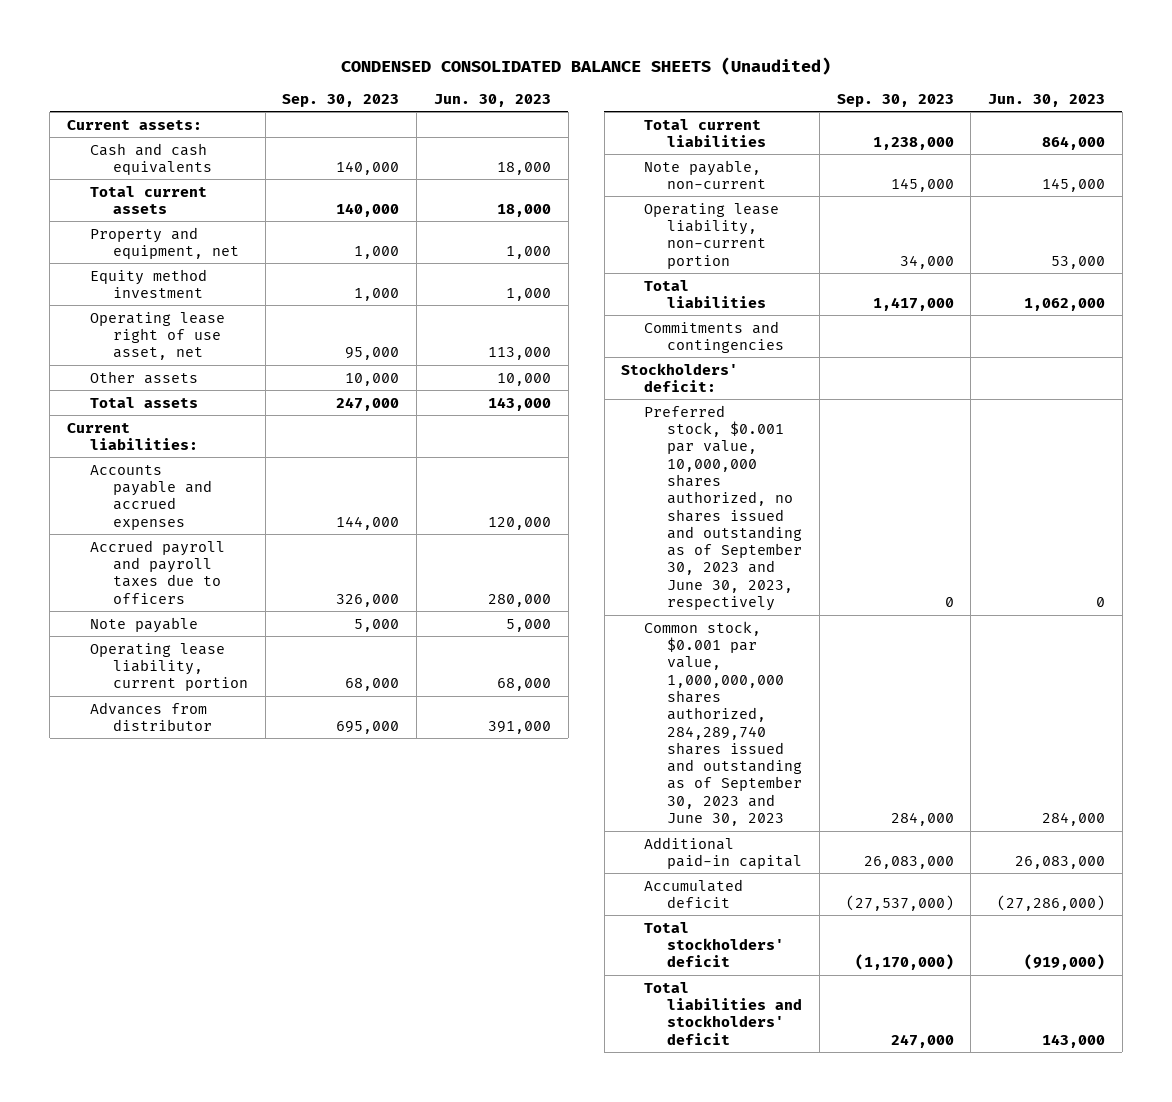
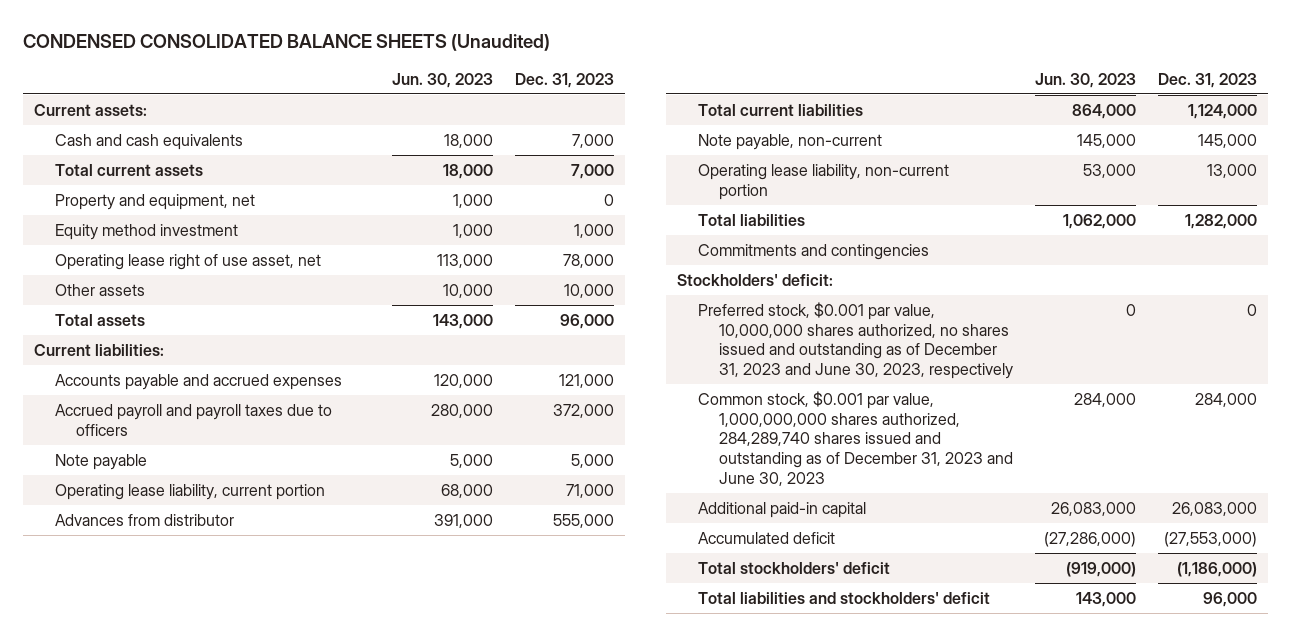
- | Sep. 30, 2023 | Jun. 30, 2023
+ | Jun. 30, 2023 | Dec. 31, 2023
- Preferred stock, $0.001 par value, 10,000,000 shares authorized, no shares issued and outstanding as of September 30, 2023 and June 30, 2023, respectively | 0 | 0
- Common stock, $0.001 par value, 1,000,000,000 shares authorized, 284,289,740 shares issued and outstanding as of September 30, 2023 and June 30, 2023 | 284,000 | 284,000
+ Preferred stock, $0.001 par value, 10,000,000 shares authorized, no shares issued and outstanding as of December 31, 2023 and June 30, 2023, respectively | 0 | 0
+ Common stock, $0.001 par value, 1,000,000,000 shares authorized, 284,289,740 shares issued and outstanding as of December 31, 2023 and June 30, 2023 | 284,000 | 284,000

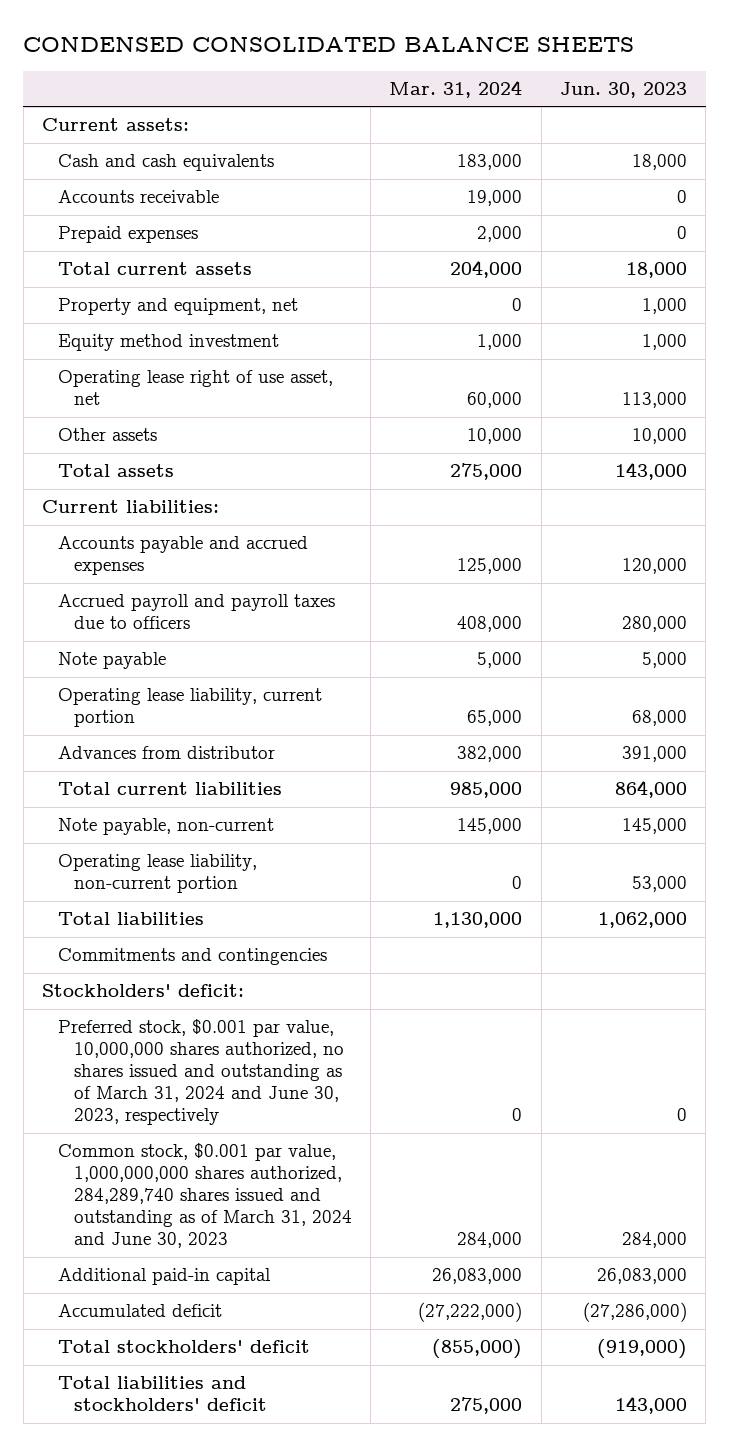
- CONDENSED CONSOLIDATED BALANCE SHEETS (Unaudited)
+ CONDENSED CONSOLIDATED BALANCE SHEETS
- | Jun. 30, 2023 | Dec. 31, 2023
+ | Mar. 31, 2024 | Jun. 30, 2023
+ Accounts receivable | 19,000 | 0
+ Prepaid expenses | 2,000 | 0
- Preferred stock, $0.001 par value, 10,000,000 shares authorized, no shares issued and outstanding as of December 31, 2023 and June 30, 2023, respectively | 0 | 0
- Common stock, $0.001 par value, 1,000,000,000 shares authorized, 284,289,740 shares issued and outstanding as of December 31, 2023 and June 30, 2023 | 284,000 | 284,000
+ Preferred stock, $0.001 par value, 10,000,000 shares authorized, no shares issued and outstanding as of March 31, 2024 and June 30, 2023, respectively | 0 | 0
+ Common stock, $0.001 par value, 1,000,000,000 shares authorized, 284,289,740 shares issued and outstanding as of March 31, 2024 and June 30, 2023 | 284,000 | 284,000

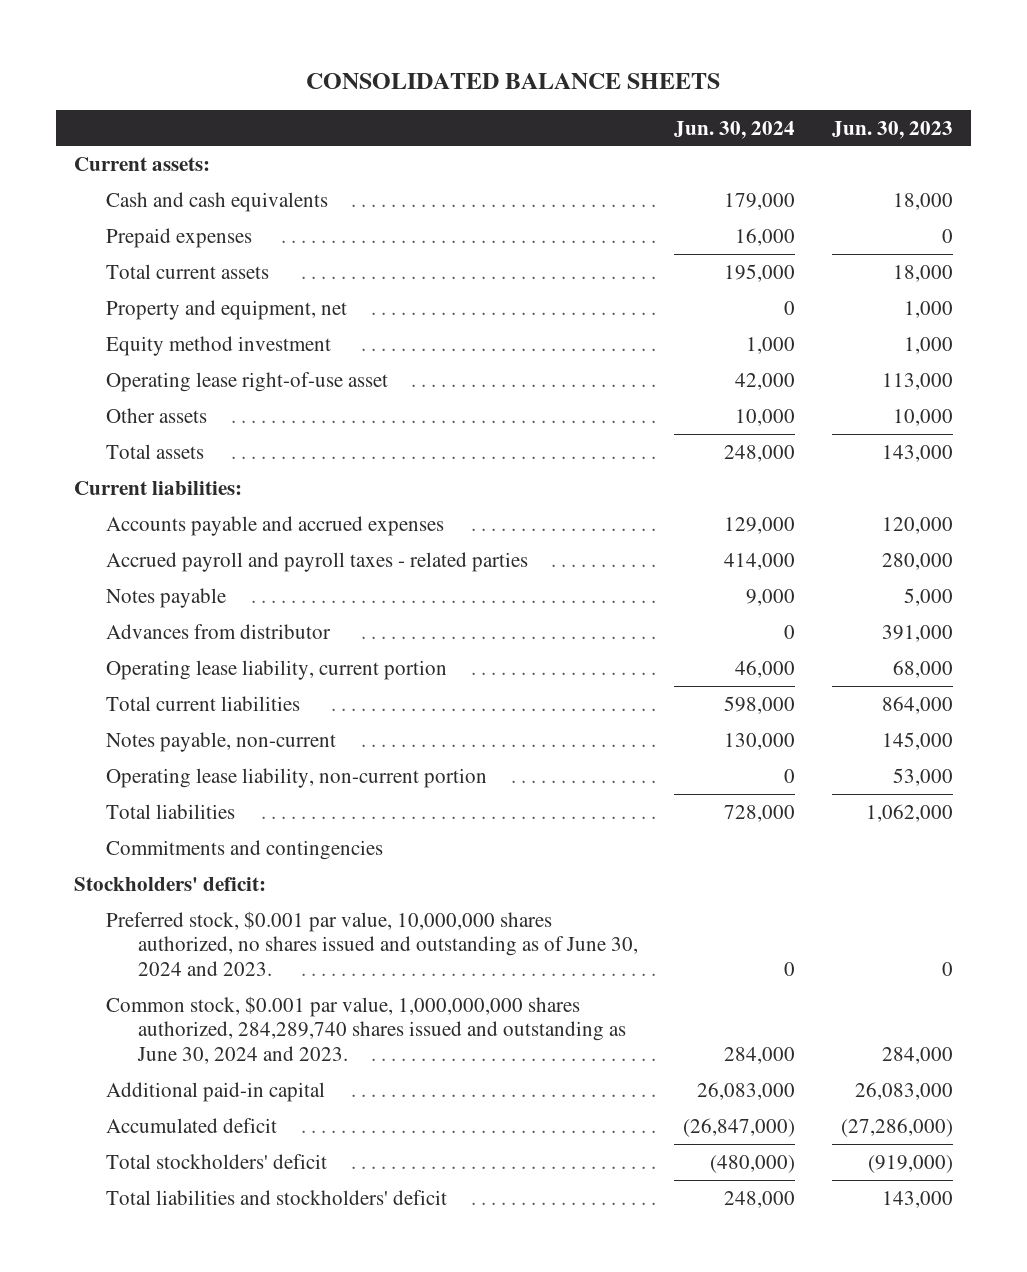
- CONDENSED CONSOLIDATED BALANCE SHEETS
+ CONSOLIDATED BALANCE SHEETS
- | Mar. 31, 2024 | Jun. 30, 2023
+ | Jun. 30, 2024 | Jun. 30, 2023
- Accounts receivable | 19,000 | 0
- Operating lease right of use asset, net | 60,000 | 113,000
+ Operating lease right-of-use asset | 42,000 | 113,000
- Accrued payroll and payroll taxes due to officers | 408,000 | 280,000
- Note payable | 5,000 | 5,000
+ Accrued payroll and payroll taxes - related parties | 414,000 | 280,000
+ Notes payable | 9,000 | 5,000
moved down: Operating lease liability, current portion | 46,000 | 68,000
- Note payable, non-current | 145,000 | 145,000
+ Notes payable, non-current | 130,000 | 145,000
- Preferred stock, $0.001 par value, 10,000,000 shares authorized, no shares issued and outstanding as of March 31, 2024 and June 30, 2023, respectively | 0 | 0
- Common stock, $0.001 par value, 1,000,000,000 shares authorized, 284,289,740 shares issued and outstanding as of March 31, 2024 and June 30, 2023 | 284,000 | 284,000
+ Preferred stock, $0.001 par value, 10,000,000 shares authorized, no shares issued and outstanding as of June 30, 2024 and 2023. | 0 | 0
+ Common stock, $0.001 par value, 1,000,000,000 shares authorized, 284,289,740 shares issued and outstanding as June 30, 2024 and 2023. | 284,000 | 284,000

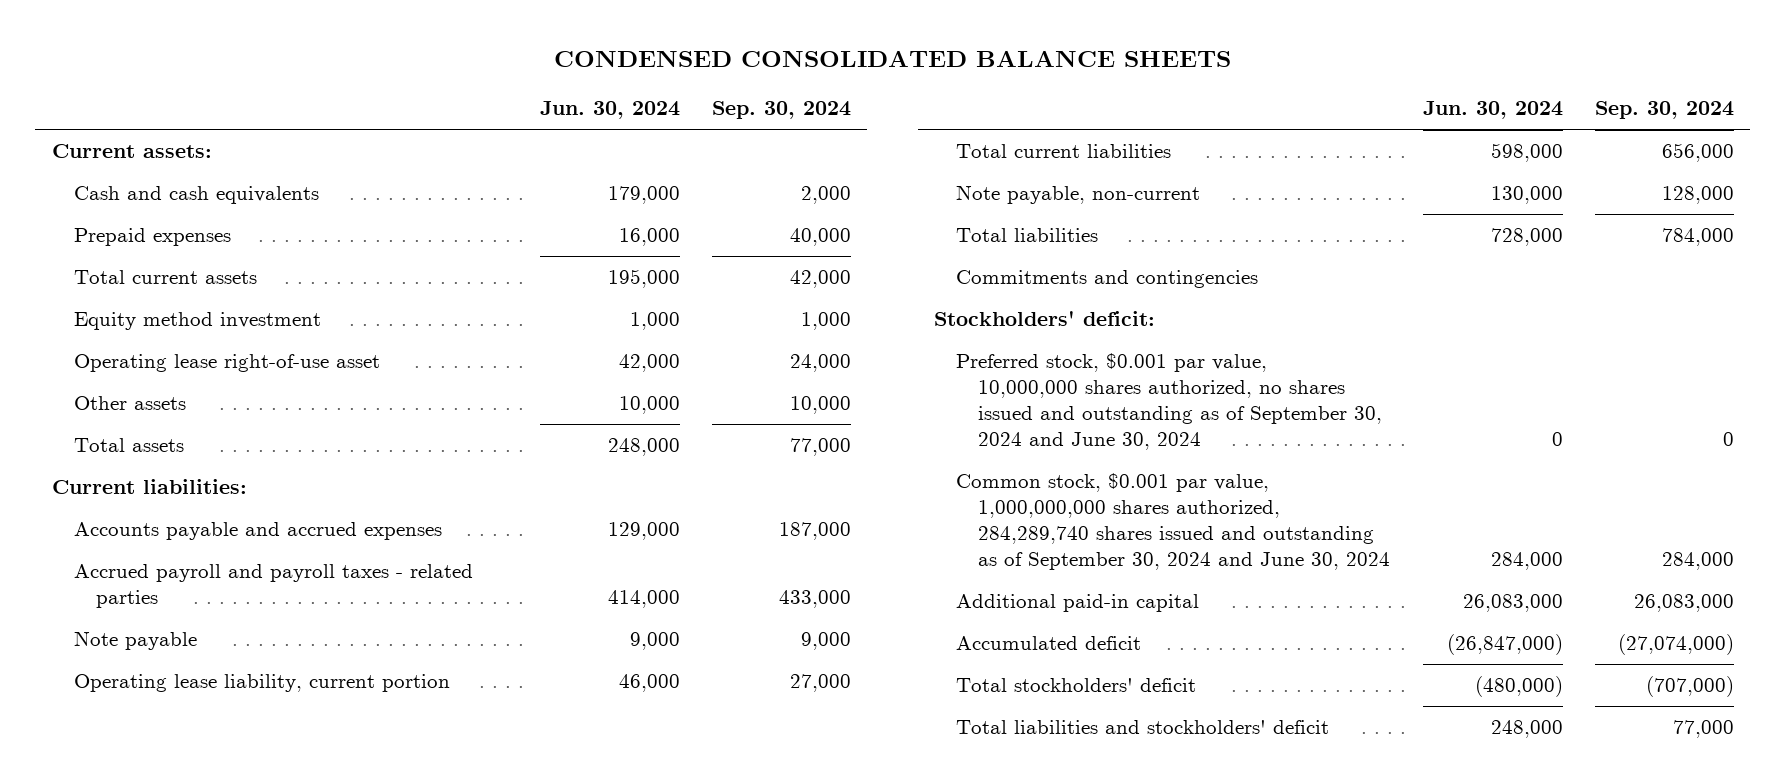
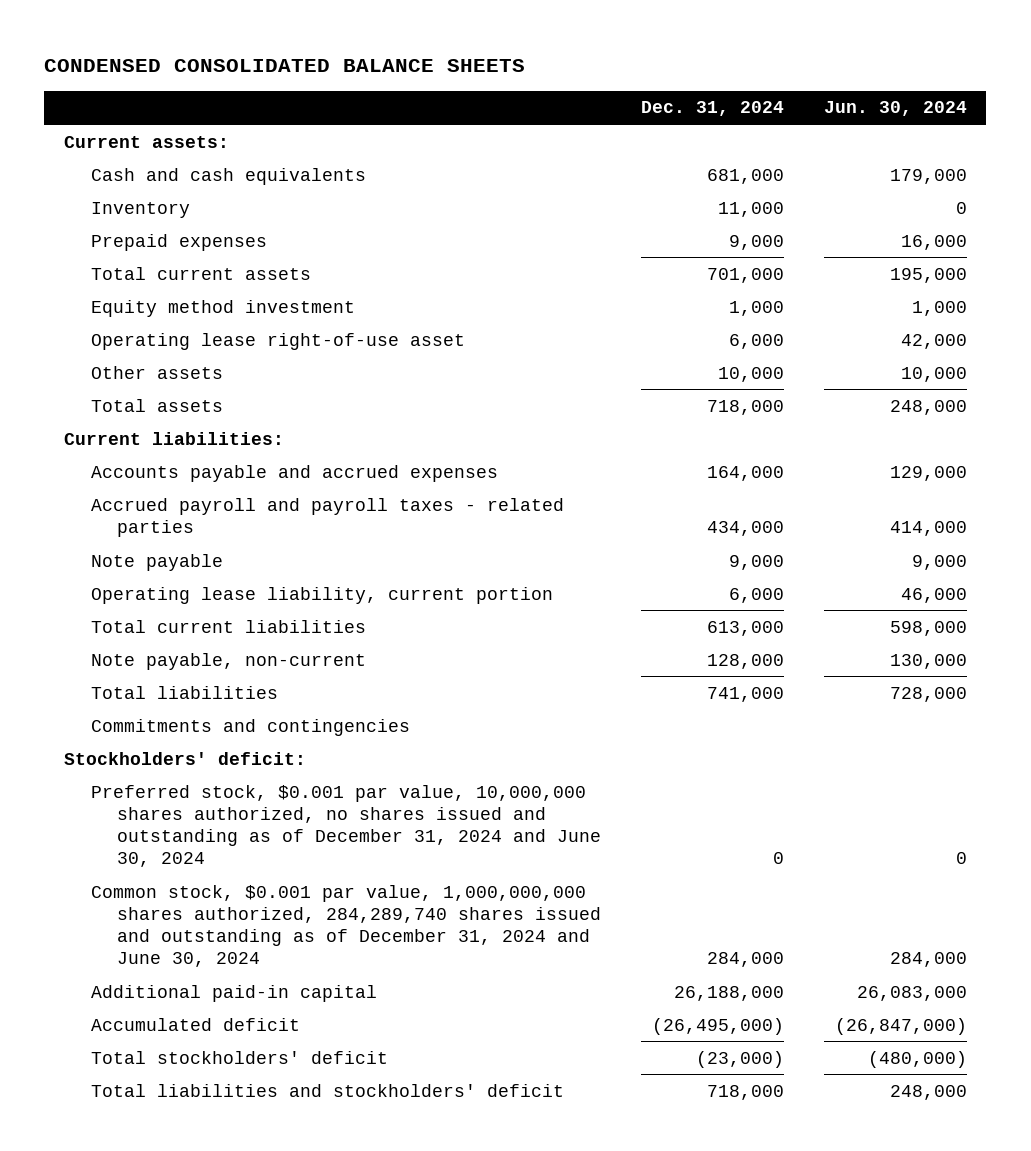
- | Jun. 30, 2024 | Sep. 30, 2024
+ | Dec. 31, 2024 | Jun. 30, 2024
+ Inventory | 11,000 | 0
- Preferred stock, $0.001 par value, 10,000,000 shares authorized, no shares issued and outstanding as of September 30, 2024 and June 30, 2024 | 0 | 0
- Common stock, $0.001 par value, 1,000,000,000 shares authorized, 284,289,740 shares issued and outstanding as of September 30, 2024 and June 30, 2024 | 284,000 | 284,000
+ Preferred stock, $0.001 par value, 10,000,000 shares authorized, no shares issued and outstanding as of December 31, 2024 and June 30, 2024 | 0 | 0
+ Common stock, $0.001 par value, 1,000,000,000 shares authorized, 284,289,740 shares issued and outstanding as of December 31, 2024 and June 30, 2024 | 284,000 | 284,000

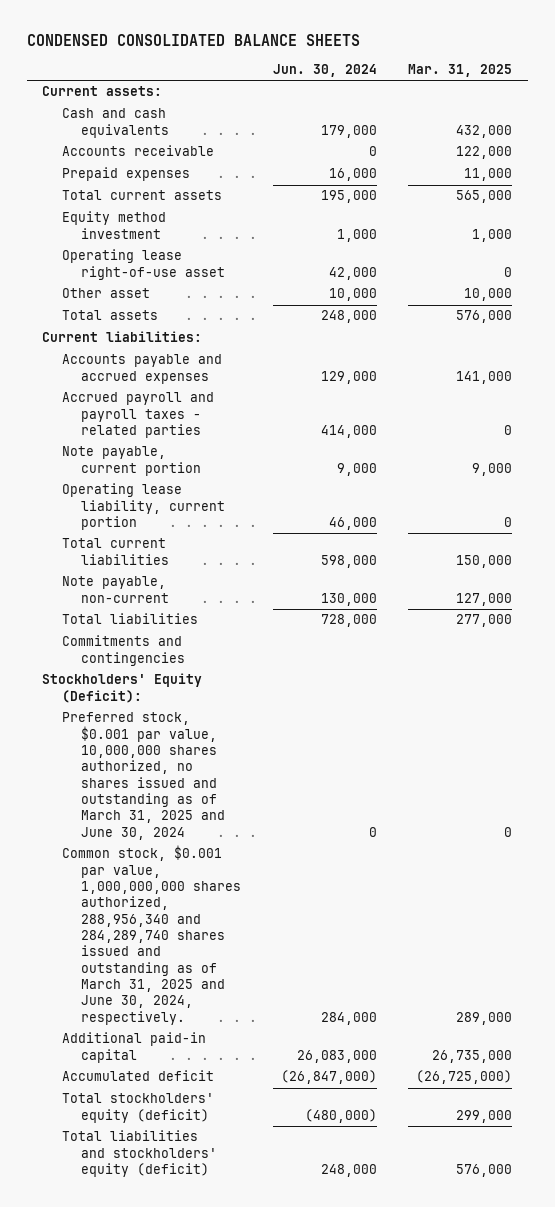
- | Dec. 31, 2024 | Jun. 30, 2024
+ | Jun. 30, 2024 | Mar. 31, 2025
- Inventory | 11,000 | 0
+ Accounts receivable | 0 | 122,000
- Other assets | 10,000 | 10,000
+ Other asset | 10,000 | 10,000
- Note payable | 9,000 | 9,000
+ Note payable, current portion | 9,000 | 9,000
- Stockholders' deficit:
- Preferred stock, $0.001 par value, 10,000,000 shares authorized, no shares issued and outstanding as of December 31, 2024 and June 30, 2024 | 0 | 0
- Common stock, $0.001 par value, 1,000,000,000 shares authorized, 284,289,740 shares issued and outstanding as of December 31, 2024 and June 30, 2024 | 284,000 | 284,000
+ Stockholders' Equity (Deficit):
+ Preferred stock, $0.001 par value, 10,000,000 shares authorized, no shares issued and outstanding as of March 31, 2025 and June 30, 2024 | 0 | 0
+ Common stock, $0.001 par value, 1,000,000,000 shares authorized, 288,956,340 and 284,289,740 shares issued and outstanding as of March 31, 2025 and June 30, 2024, respectively. | 284,000 | 289,000
- Total stockholders' deficit | (23,000) | (480,000)
- Total liabilities and stockholders' deficit | 718,000 | 248,000
+ Total stockholders' equity (deficit) | (480,000) | 299,000
+ Total liabilities and stockholders' equity (deficit) | 248,000 | 576,000

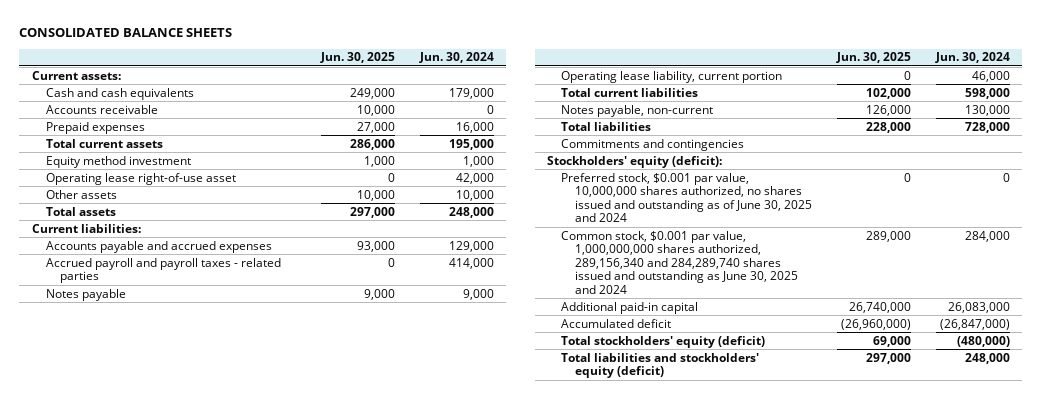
- CONDENSED CONSOLIDATED BALANCE SHEETS
+ CONSOLIDATED BALANCE SHEETS
- | Jun. 30, 2024 | Mar. 31, 2025
+ | Jun. 30, 2025 | Jun. 30, 2024
- Other asset | 10,000 | 10,000
+ Other assets | 10,000 | 10,000
- Note payable, current portion | 9,000 | 9,000
+ Notes payable | 9,000 | 9,000
- Note payable, non-current | 130,000 | 127,000
+ Notes payable, non-current | 126,000 | 130,000
- Stockholders' Equity (Deficit):
- Preferred stock, $0.001 par value, 10,000,000 shares authorized, no shares issued and outstanding as of March 31, 2025 and June 30, 2024 | 0 | 0
- Common stock, $0.001 par value, 1,000,000,000 shares authorized, 288,956,340 and 284,289,740 shares issued and outstanding as of March 31, 2025 and June 30, 2024, respectively. | 284,000 | 289,000
+ Stockholders' equity (deficit):
+ Preferred stock, $0.001 par value, 10,000,000 shares authorized, no shares issued and outstanding as of June 30, 2025 and 2024 | 0 | 0
+ Common stock, $0.001 par value, 1,000,000,000 shares authorized, 289,156,340 and 284,289,740 shares issued and outstanding as June 30, 2025 and 2024 | 289,000 | 284,000

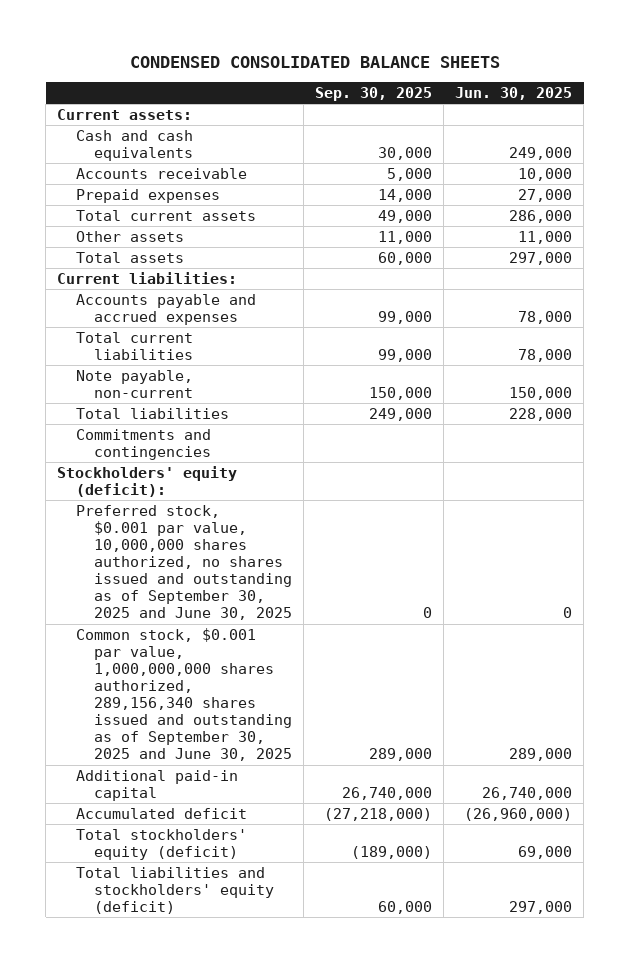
- CONSOLIDATED BALANCE SHEETS
+ CONDENSED CONSOLIDATED BALANCE SHEETS
- | Jun. 30, 2025 | Jun. 30, 2024
+ | Sep. 30, 2025 | Jun. 30, 2025
- Equity method investment | 1,000 | 1,000
- Operating lease right-of-use asset | 0 | 42,000
- Other assets | 10,000 | 10,000
+ Other assets | 11,000 | 11,000
- Accounts payable and accrued expenses | 93,000 | 129,000
- Accrued payroll and payroll taxes - related parties | 0 | 414,000
- Notes payable | 9,000 | 9,000
- Operating lease liability, current portion | 0 | 46,000
- Total current liabilities | 102,000 | 598,000
- Notes payable, non-current | 126,000 | 130,000
+ Accounts payable and accrued expenses | 99,000 | 78,000
+ Total current liabilities | 99,000 | 78,000
+ Note payable, non-current | 150,000 | 150,000
- Preferred stock, $0.001 par value, 10,000,000 shares authorized, no shares issued and outstanding as of June 30, 2025 and 2024 | 0 | 0
- Common stock, $0.001 par value, 1,000,000,000 shares authorized, 289,156,340 and 284,289,740 shares issued and outstanding as June 30, 2025 and 2024 | 289,000 | 284,000
+ Preferred stock, $0.001 par value, 10,000,000 shares authorized, no shares issued and outstanding as of September 30, 2025 and June 30, 2025 | 0 | 0
+ Common stock, $0.001 par value, 1,000,000,000 shares authorized, 289,156,340 shares issued and outstanding as of September 30, 2025 and June 30, 2025 | 289,000 | 289,000

